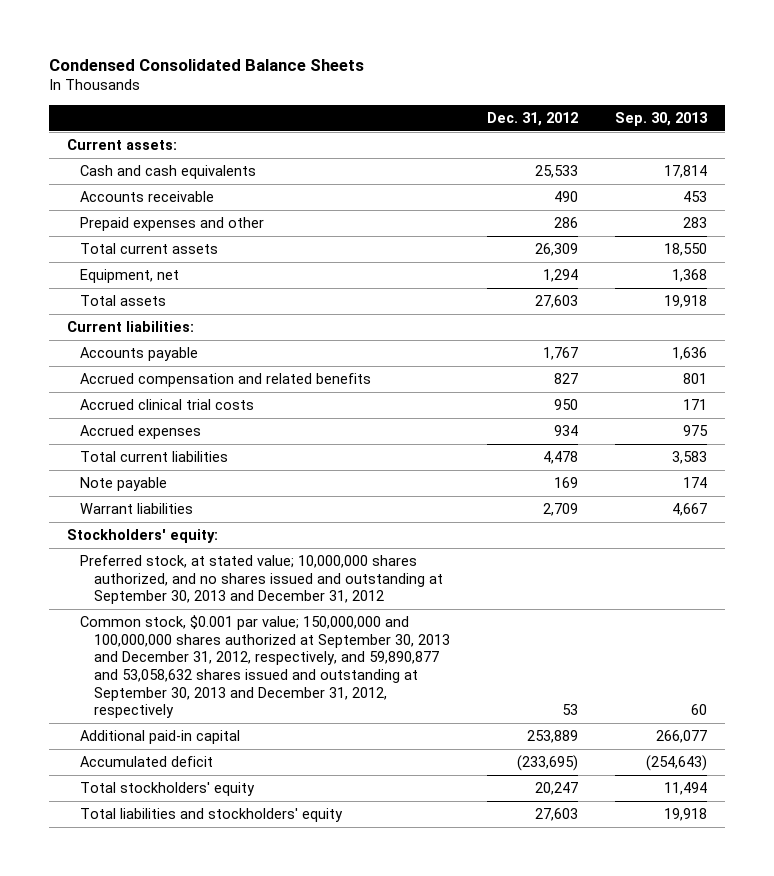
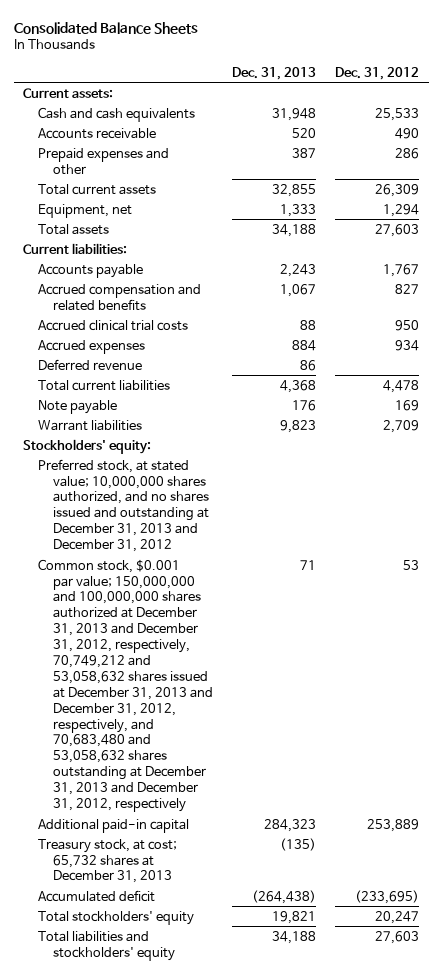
- Condensed Consolidated Balance Sheets
+ Consolidated Balance Sheets
- | Dec. 31, 2012 | Sep. 30, 2013
+ | Dec. 31, 2013 | Dec. 31, 2012
+ Deferred revenue | 86 |
- Preferred stock, at stated value; 10,000,000 shares authorized, and no shares issued and outstanding at September 30, 2013 and December 31, 2012
- Common stock, $0.001 par value; 150,000,000 and 100,000,000 shares authorized at September 30, 2013 and December 31, 2012, respectively, and 59,890,877 and 53,058,632 shares issued and outstanding at September 30, 2013 and December 31, 2012, respectively | 53 | 60
+ Preferred stock, at stated value; 10,000,000 shares authorized, and no shares issued and outstanding at December 31, 2013 and December 31, 2012
+ Common stock, $0.001 par value; 150,000,000 and 100,000,000 shares authorized at December 31, 2013 and December 31, 2012, respectively, 70,749,212 and 53,058,632 shares issued at December 31, 2013 and December 31, 2012, respectively, and 70,683,480 and 53,058,632 shares outstanding at December 31, 2013 and December 31, 2012, respectively | 71 | 53
+ Treasury stock, at cost; 65,732 shares at December 31, 2013 | (135) |

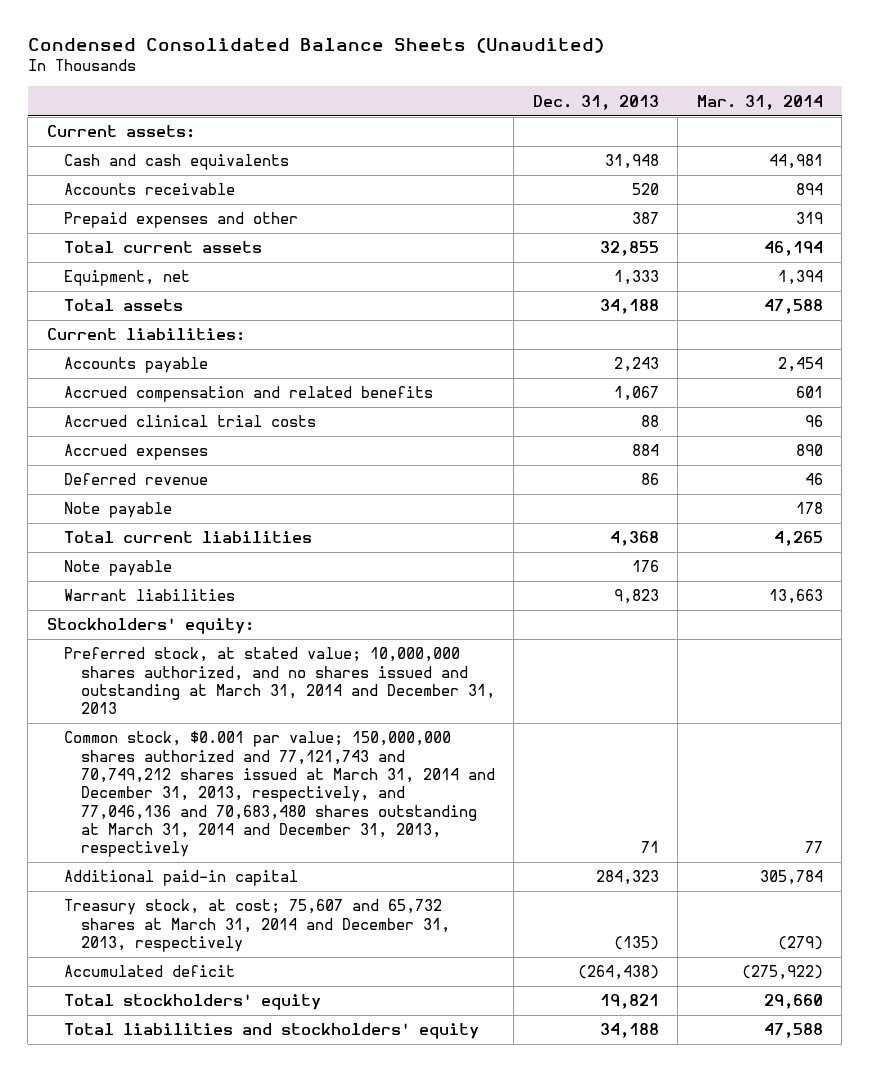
- Consolidated Balance Sheets
+ Condensed Consolidated Balance Sheets (Unaudited)
- | Dec. 31, 2013 | Dec. 31, 2012
+ | Dec. 31, 2013 | Mar. 31, 2014
+ Note payable | | 178
- Preferred stock, at stated value; 10,000,000 shares authorized, and no shares issued and outstanding at December 31, 2013 and December 31, 2012
- Common stock, $0.001 par value; 150,000,000 and 100,000,000 shares authorized at December 31, 2013 and December 31, 2012, respectively, 70,749,212 and 53,058,632 shares issued at December 31, 2013 and December 31, 2012, respectively, and 70,683,480 and 53,058,632 shares outstanding at December 31, 2013 and December 31, 2012, respectively | 71 | 53
+ Preferred stock, at stated value; 10,000,000 shares authorized, and no shares issued and outstanding at March 31, 2014 and December 31, 2013
+ Common stock, $0.001 par value; 150,000,000 shares authorized and 77,121,743 and 70,749,212 shares issued at March 31, 2014 and December 31, 2013, respectively, and 77,046,136 and 70,683,480 shares outstanding at March 31, 2014 and December 31, 2013, respectively | 71 | 77
- Treasury stock, at cost; 65,732 shares at December 31, 2013 | (135) |
+ Treasury stock, at cost; 75,607 and 65,732 shares at March 31, 2014 and December 31, 2013, respectively | (135) | (279)

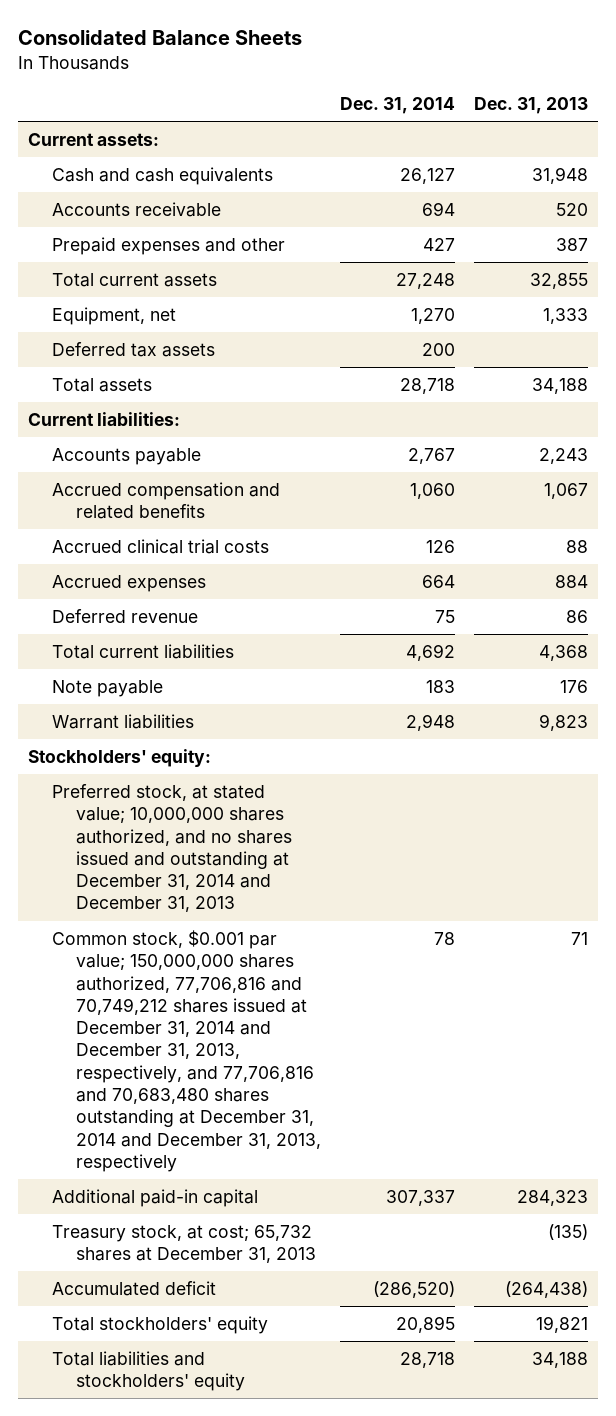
- Condensed Consolidated Balance Sheets (Unaudited)
+ Consolidated Balance Sheets
- | Dec. 31, 2013 | Mar. 31, 2014
+ | Dec. 31, 2014 | Dec. 31, 2013
+ Deferred tax assets | 200 |
- Note payable | | 178
- Preferred stock, at stated value; 10,000,000 shares authorized, and no shares issued and outstanding at March 31, 2014 and December 31, 2013
- Common stock, $0.001 par value; 150,000,000 shares authorized and 77,121,743 and 70,749,212 shares issued at March 31, 2014 and December 31, 2013, respectively, and 77,046,136 and 70,683,480 shares outstanding at March 31, 2014 and December 31, 2013, respectively | 71 | 77
+ Preferred stock, at stated value; 10,000,000 shares authorized, and no shares issued and outstanding at December 31, 2014 and December 31, 2013
+ Common stock, $0.001 par value; 150,000,000 shares authorized, 77,706,816 and 70,749,212 shares issued at December 31, 2014 and December 31, 2013, respectively, and 77,706,816 and 70,683,480 shares outstanding at December 31, 2014 and December 31, 2013, respectively | 78 | 71
- Treasury stock, at cost; 75,607 and 65,732 shares at March 31, 2014 and December 31, 2013, respectively | (135) | (279)
+ Treasury stock, at cost; 65,732 shares at December 31, 2013 | | (135)

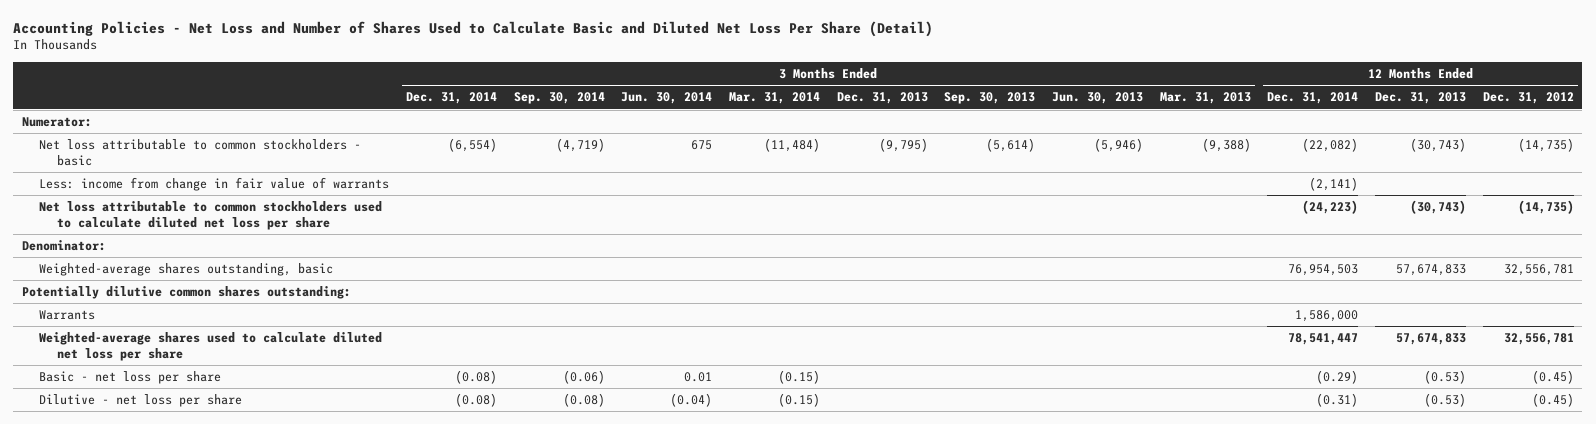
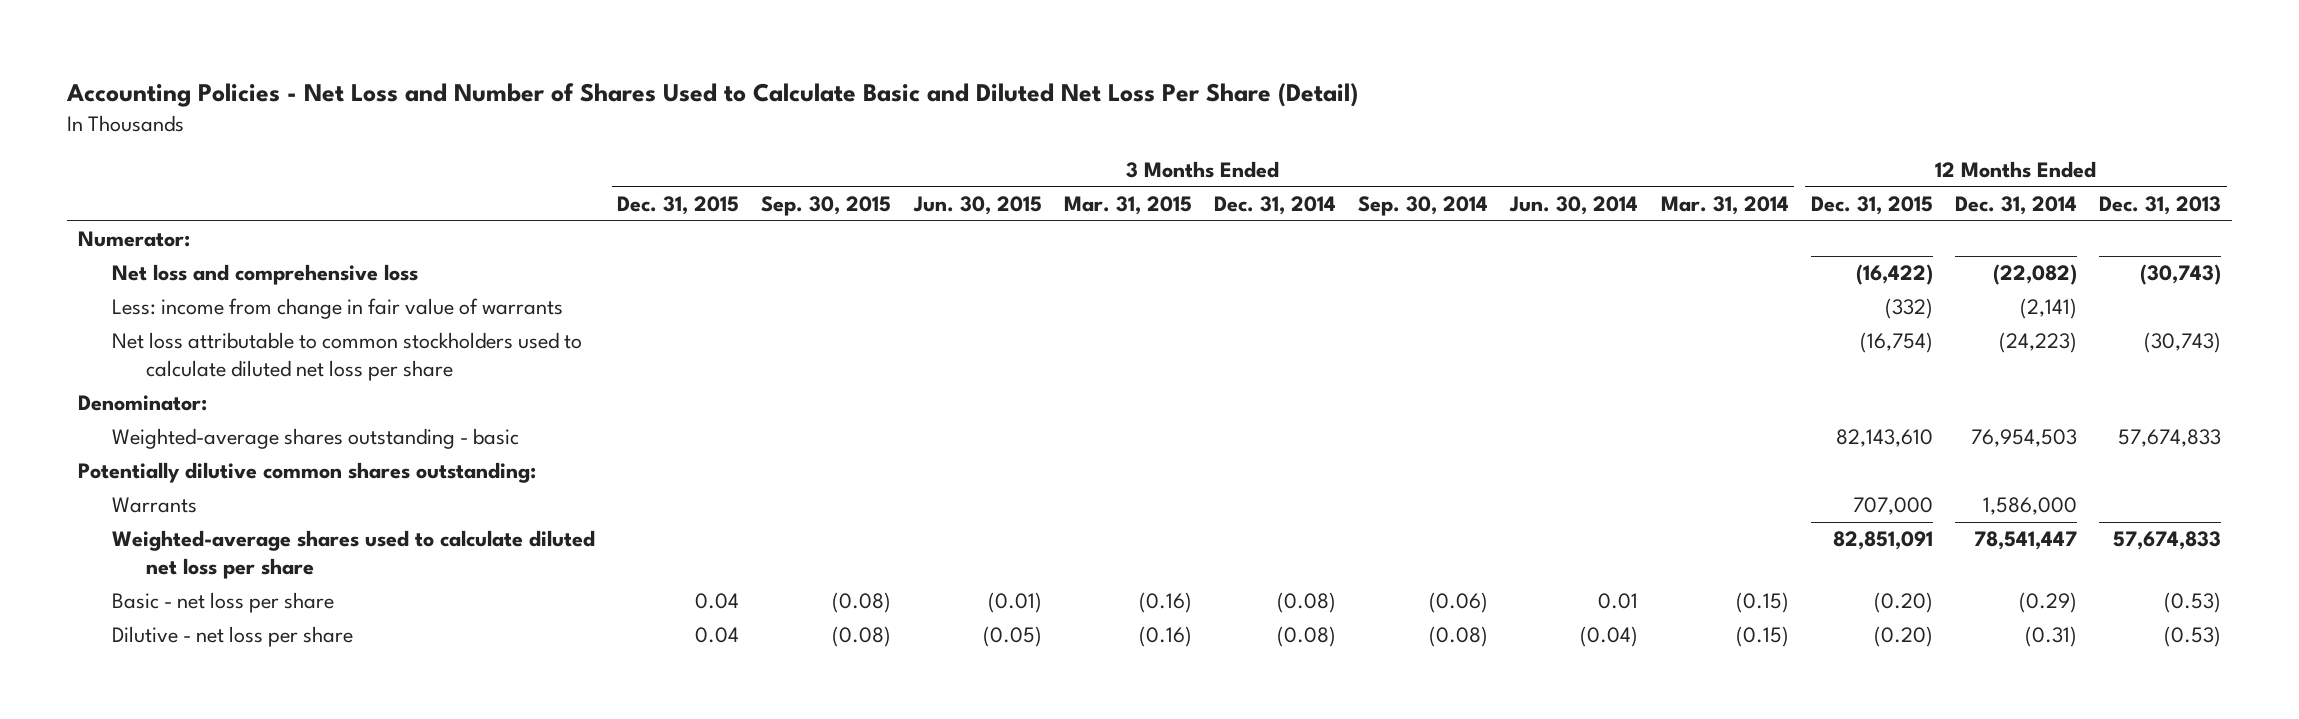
- | 3 Months Ended Dec. 31, 2014 | 3 Months Ended Sep. 30, 2014 | 3 Months Ended Jun. 30, 2014 | 3 Months Ended Mar. 31, 2014 | 3 Months Ended Dec. 31, 2013 | 3 Months Ended Sep. 30, 2013 | 3 Months Ended Jun. 30, 2013 | 3 Months Ended Mar. 31, 2013 | 12 Months Ended Dec. 31, 2014 | 12 Months Ended Dec. 31, 2013 | 12 Months Ended Dec. 31, 2012
+ | 3 Months Ended Dec. 31, 2015 | 3 Months Ended Sep. 30, 2015 | 3 Months Ended Jun. 30, 2015 | 3 Months Ended Mar. 31, 2015 | 3 Months Ended Dec. 31, 2014 | 3 Months Ended Sep. 30, 2014 | 3 Months Ended Jun. 30, 2014 | 3 Months Ended Mar. 31, 2014 | 12 Months Ended Dec. 31, 2015 | 12 Months Ended Dec. 31, 2014 | 12 Months Ended Dec. 31, 2013
- Net loss attributable to common stockholders - basic | (6,554) | (4,719) | 675 | (11,484) | (9,795) | (5,614) | (5,946) | (9,388) | (22,082) | (30,743) | (14,735)
+ Net loss and comprehensive loss | | | | | | | | | (16,422) | (22,082) | (30,743)
- Weighted-average shares outstanding, basic | | | | | | | | | 76,954,503 | 57,674,833 | 32,556,781
+ Weighted-average shares outstanding - basic | | | | | | | | | 82,143,610 | 76,954,503 | 57,674,833

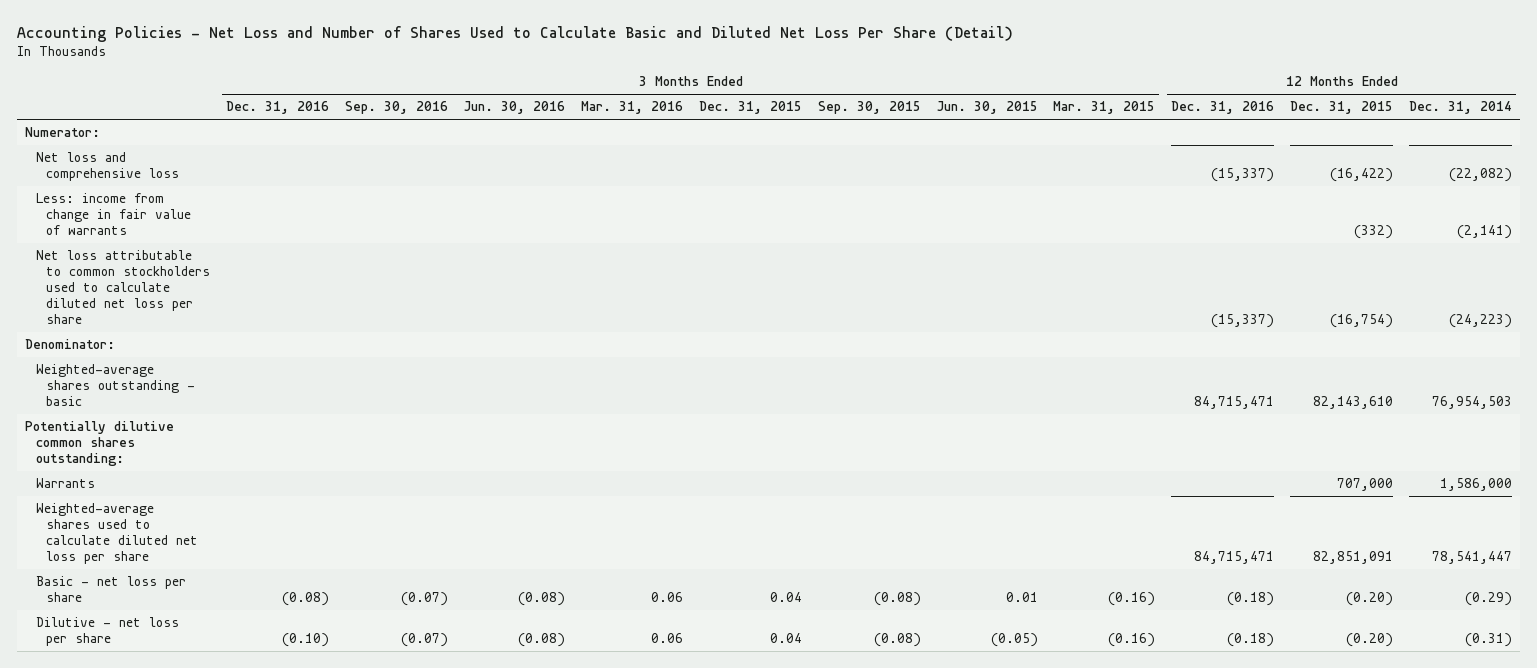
- | 3 Months Ended Dec. 31, 2015 | 3 Months Ended Sep. 30, 2015 | 3 Months Ended Jun. 30, 2015 | 3 Months Ended Mar. 31, 2015 | 3 Months Ended Dec. 31, 2014 | 3 Months Ended Sep. 30, 2014 | 3 Months Ended Jun. 30, 2014 | 3 Months Ended Mar. 31, 2014 | 12 Months Ended Dec. 31, 2015 | 12 Months Ended Dec. 31, 2014 | 12 Months Ended Dec. 31, 2013
+ | 3 Months Ended Dec. 31, 2016 | 3 Months Ended Sep. 30, 2016 | 3 Months Ended Jun. 30, 2016 | 3 Months Ended Mar. 31, 2016 | 3 Months Ended Dec. 31, 2015 | 3 Months Ended Sep. 30, 2015 | 3 Months Ended Jun. 30, 2015 | 3 Months Ended Mar. 31, 2015 | 12 Months Ended Dec. 31, 2016 | 12 Months Ended Dec. 31, 2015 | 12 Months Ended Dec. 31, 2014
- Basic - net loss per share | 0.04 | (0.08) | (0.01) | (0.16) | (0.08) | (0.06) | 0.01 | (0.15) | (0.20) | (0.29) | (0.53)
+ Basic - net loss per share | (0.08) | (0.07) | (0.08) | 0.06 | 0.04 | (0.08) | 0.01 | (0.16) | (0.18) | (0.20) | (0.29)

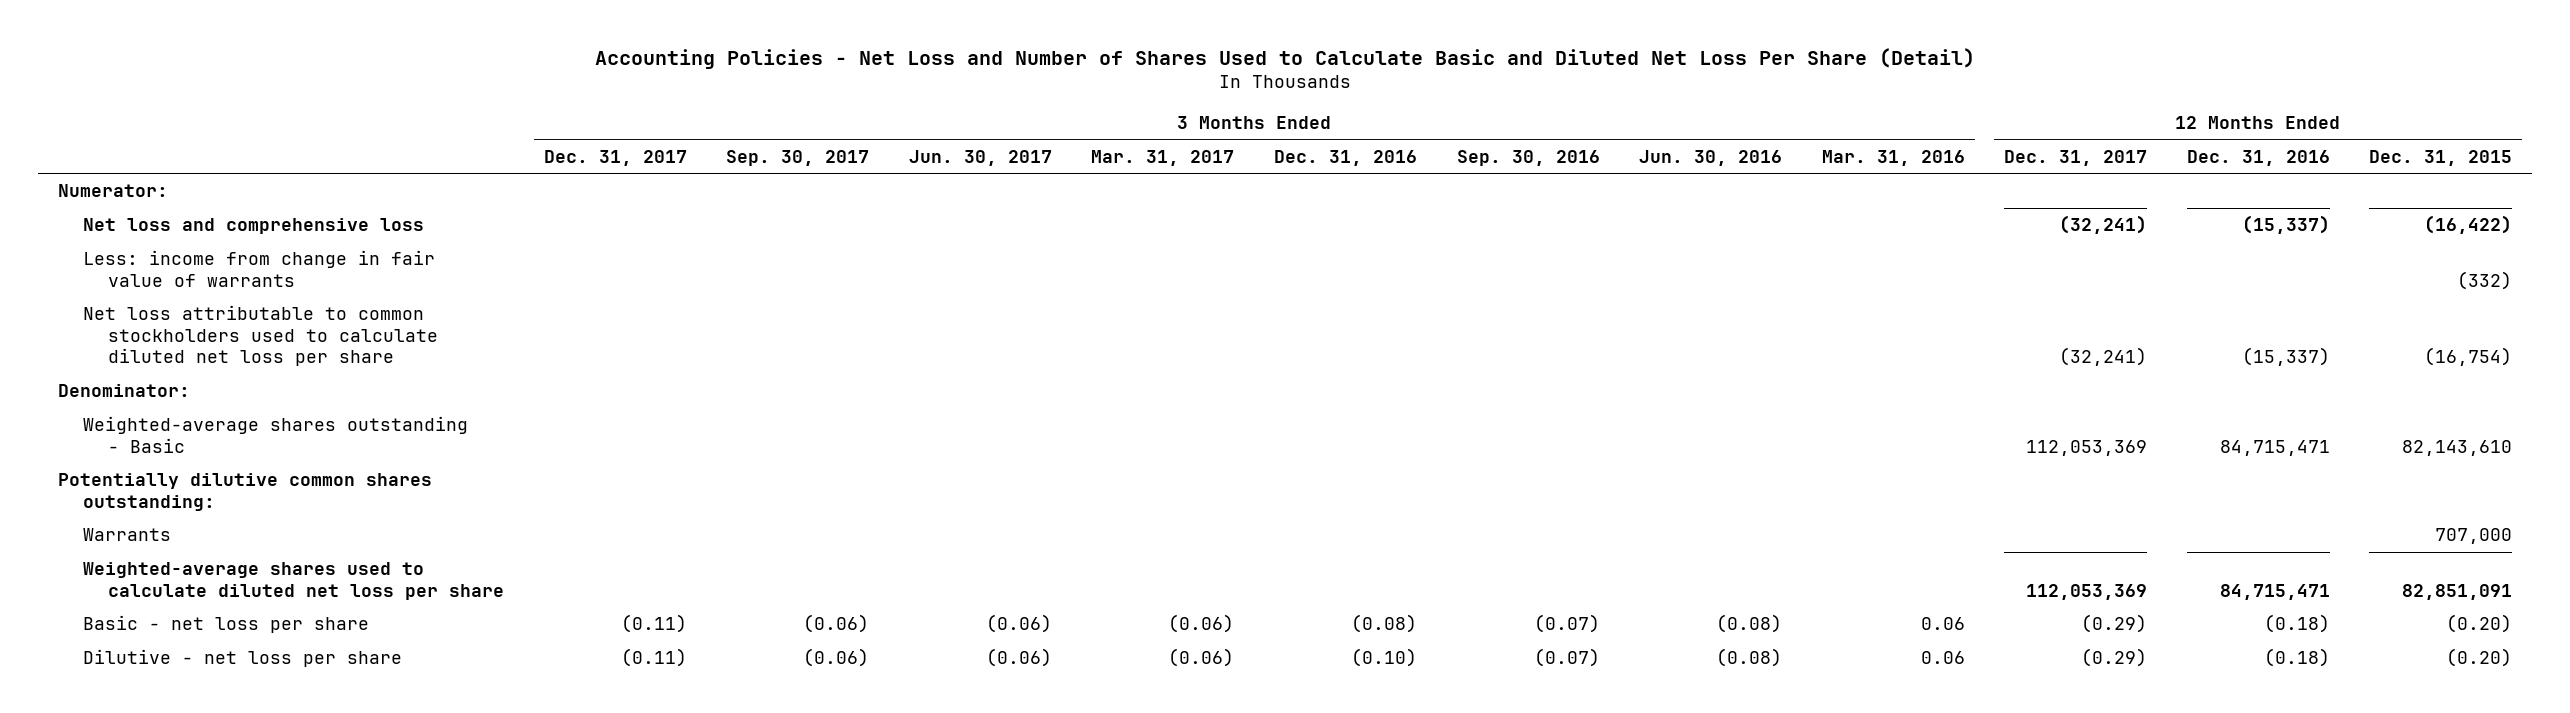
- | 3 Months Ended Dec. 31, 2016 | 3 Months Ended Sep. 30, 2016 | 3 Months Ended Jun. 30, 2016 | 3 Months Ended Mar. 31, 2016 | 3 Months Ended Dec. 31, 2015 | 3 Months Ended Sep. 30, 2015 | 3 Months Ended Jun. 30, 2015 | 3 Months Ended Mar. 31, 2015 | 12 Months Ended Dec. 31, 2016 | 12 Months Ended Dec. 31, 2015 | 12 Months Ended Dec. 31, 2014
+ | 3 Months Ended Dec. 31, 2017 | 3 Months Ended Sep. 30, 2017 | 3 Months Ended Jun. 30, 2017 | 3 Months Ended Mar. 31, 2017 | 3 Months Ended Dec. 31, 2016 | 3 Months Ended Sep. 30, 2016 | 3 Months Ended Jun. 30, 2016 | 3 Months Ended Mar. 31, 2016 | 12 Months Ended Dec. 31, 2017 | 12 Months Ended Dec. 31, 2016 | 12 Months Ended Dec. 31, 2015
- Weighted-average shares outstanding - basic | | | | | | | | | 84,715,471 | 82,143,610 | 76,954,503
+ Weighted-average shares outstanding - Basic | | | | | | | | | 112,053,369 | 84,715,471 | 82,143,610

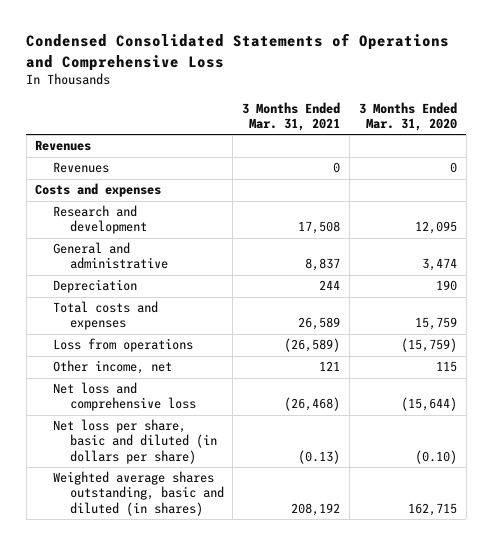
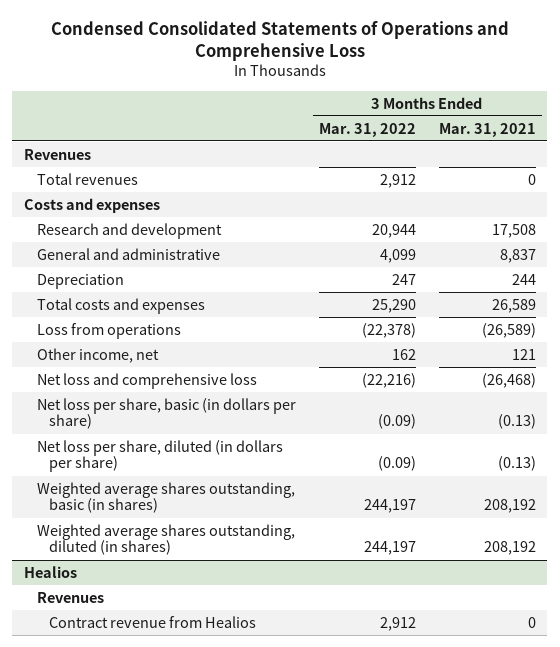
- | 3 Months Ended Mar. 31, 2021 | 3 Months Ended Mar. 31, 2020
+ | 3 Months Ended Mar. 31, 2022 | 3 Months Ended Mar. 31, 2021
- Revenues | 0 | 0
+ Total revenues | 2,912 | 0
- Net loss per share, basic and diluted (in dollars per share) | (0.13) | (0.10)
- Weighted average shares outstanding, basic and diluted (in shares) | 208,192 | 162,715
+ Net loss per share, basic (in dollars per share) | (0.09) | (0.13)
+ Net loss per share, diluted (in dollars per share) | (0.09) | (0.13)
+ Weighted average shares outstanding, basic (in shares) | 244,197 | 208,192
+ Weighted average shares outstanding, diluted (in shares) | 244,197 | 208,192
+ Healios
+ Revenues
+ Contract revenue from Healios | 2,912 | 0

